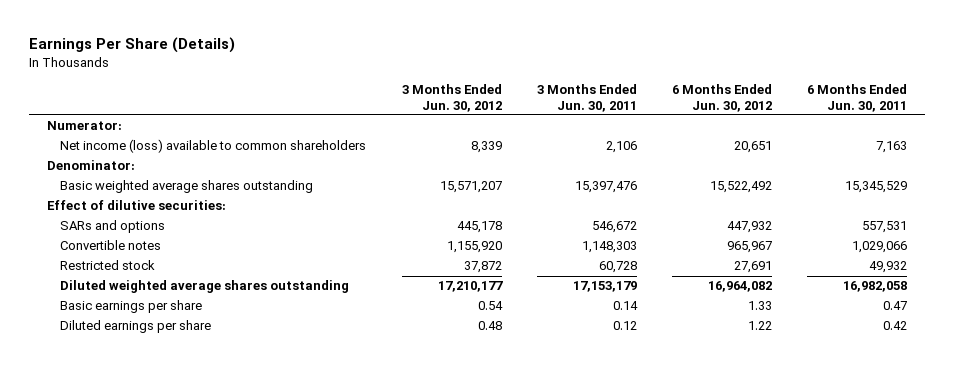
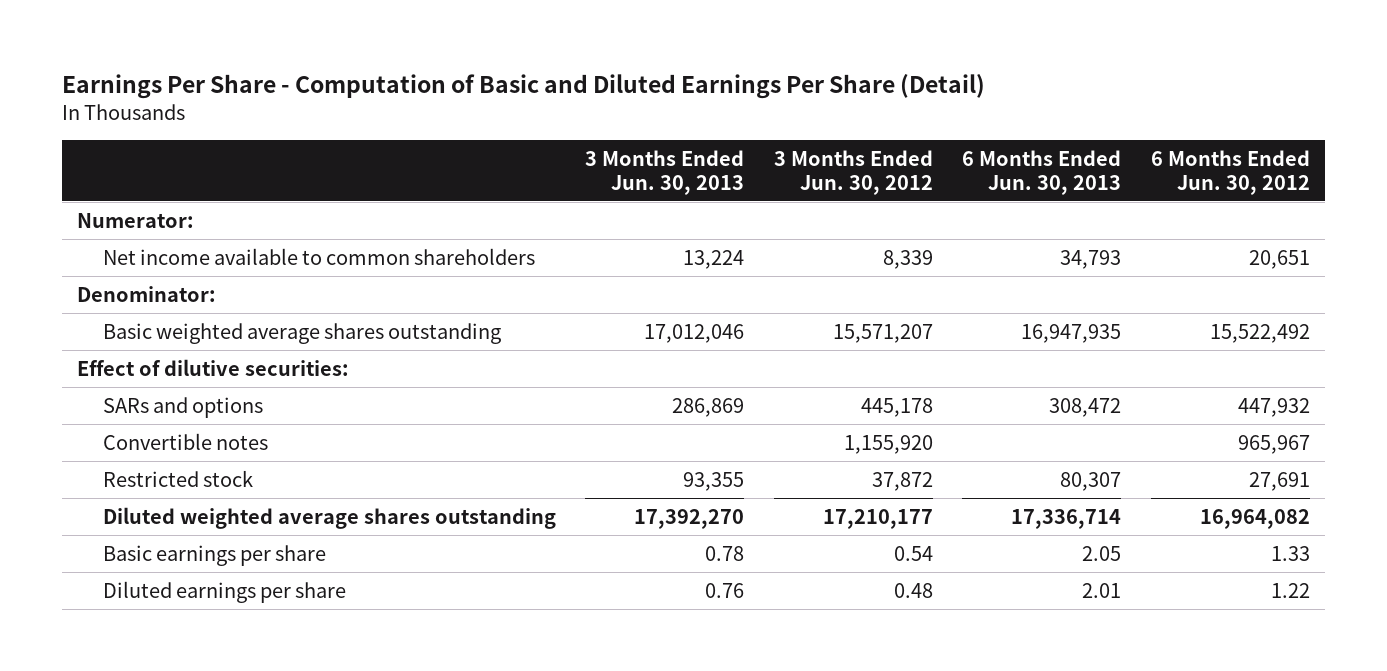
- Earnings Per Share (Details)
+ Earnings Per Share - Computation of Basic and Diluted Earnings Per Share (Detail)
- | 3 Months Ended Jun. 30, 2012 | 3 Months Ended Jun. 30, 2011 | 6 Months Ended Jun. 30, 2012 | 6 Months Ended Jun. 30, 2011
+ | 3 Months Ended Jun. 30, 2013 | 3 Months Ended Jun. 30, 2012 | 6 Months Ended Jun. 30, 2013 | 6 Months Ended Jun. 30, 2012
- Net income (loss) available to common shareholders | 8,339 | 2,106 | 20,651 | 7,163
+ Net income available to common shareholders | 13,224 | 8,339 | 34,793 | 20,651

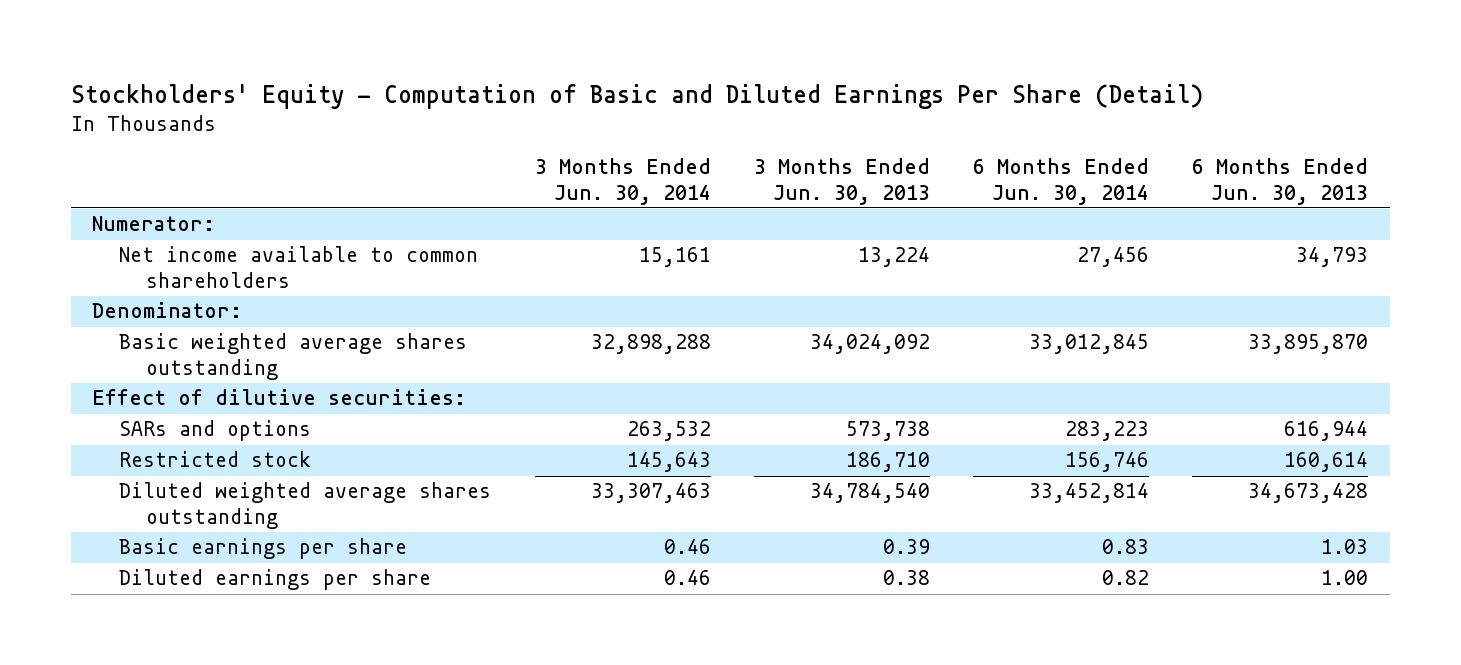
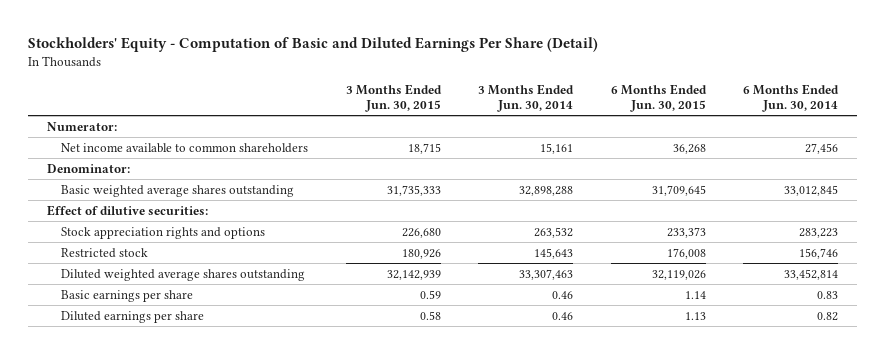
- | 3 Months Ended Jun. 30, 2014 | 3 Months Ended Jun. 30, 2013 | 6 Months Ended Jun. 30, 2014 | 6 Months Ended Jun. 30, 2013
+ | 3 Months Ended Jun. 30, 2015 | 3 Months Ended Jun. 30, 2014 | 6 Months Ended Jun. 30, 2015 | 6 Months Ended Jun. 30, 2014
- SARs and options | 263,532 | 573,738 | 283,223 | 616,944
+ Stock appreciation rights and options | 226,680 | 263,532 | 233,373 | 283,223

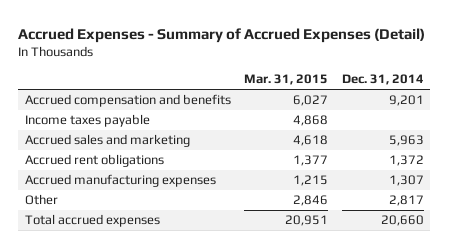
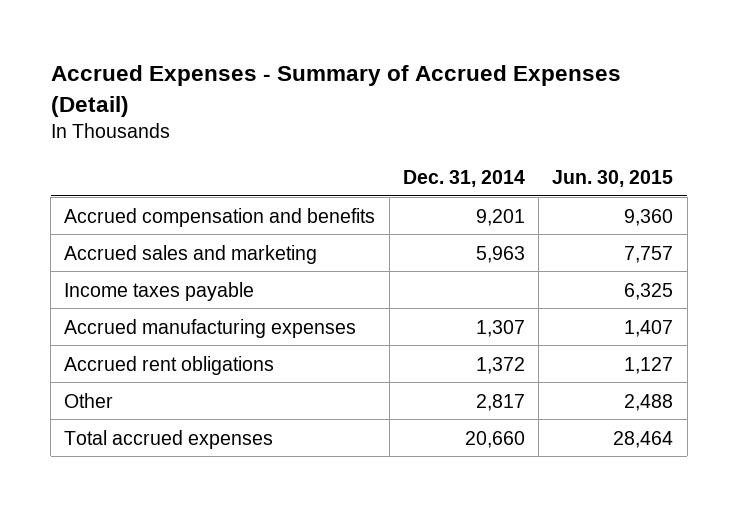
- | Mar. 31, 2015 | Dec. 31, 2014
+ | Dec. 31, 2014 | Jun. 30, 2015
moved down: Income taxes payable | | 6,325
moved down: Accrued rent obligations | 1,372 | 1,127

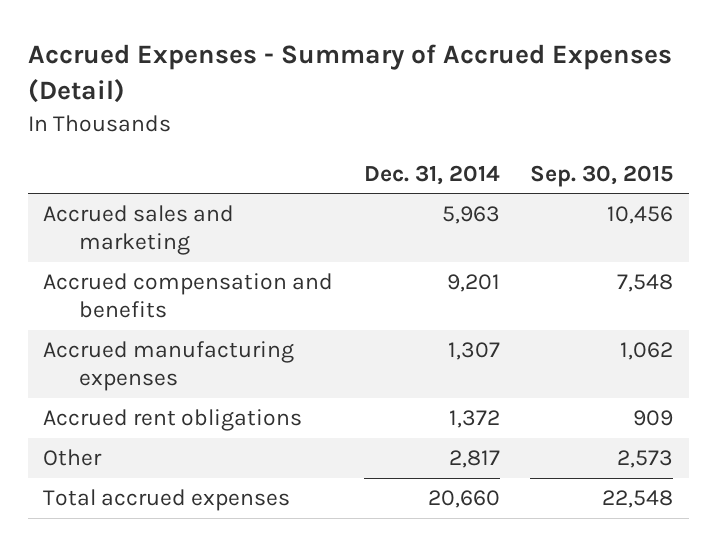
- | Dec. 31, 2014 | Jun. 30, 2015
+ | Dec. 31, 2014 | Sep. 30, 2015
- Income taxes payable | | 6,325
moved down: Accrued compensation and benefits | 9,201 | 7,548

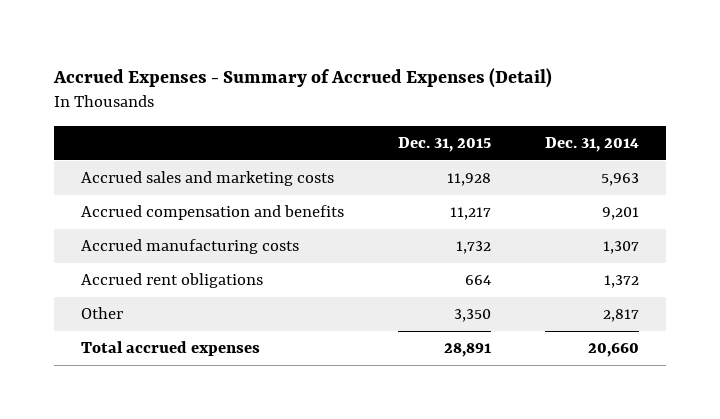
- | Dec. 31, 2014 | Sep. 30, 2015
+ | Dec. 31, 2015 | Dec. 31, 2014
- Accrued sales and marketing | 5,963 | 10,456
+ Accrued sales and marketing costs | 11,928 | 5,963
- Accrued manufacturing expenses | 1,307 | 1,062
+ Accrued manufacturing costs | 1,732 | 1,307

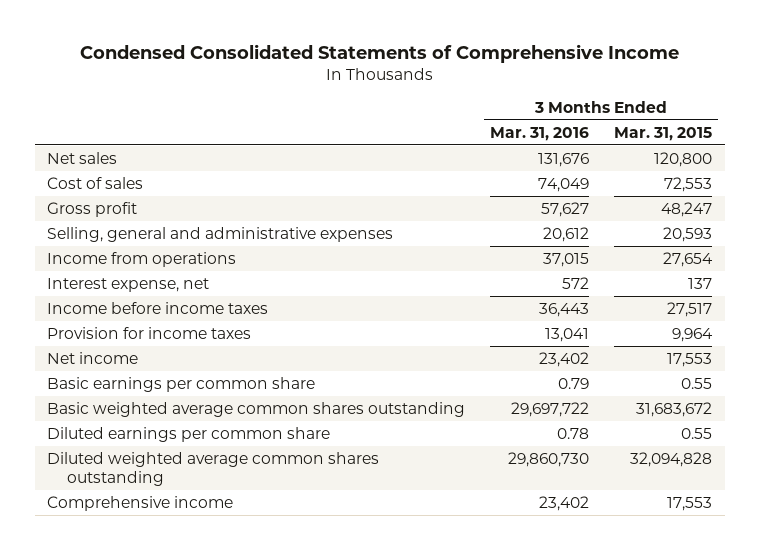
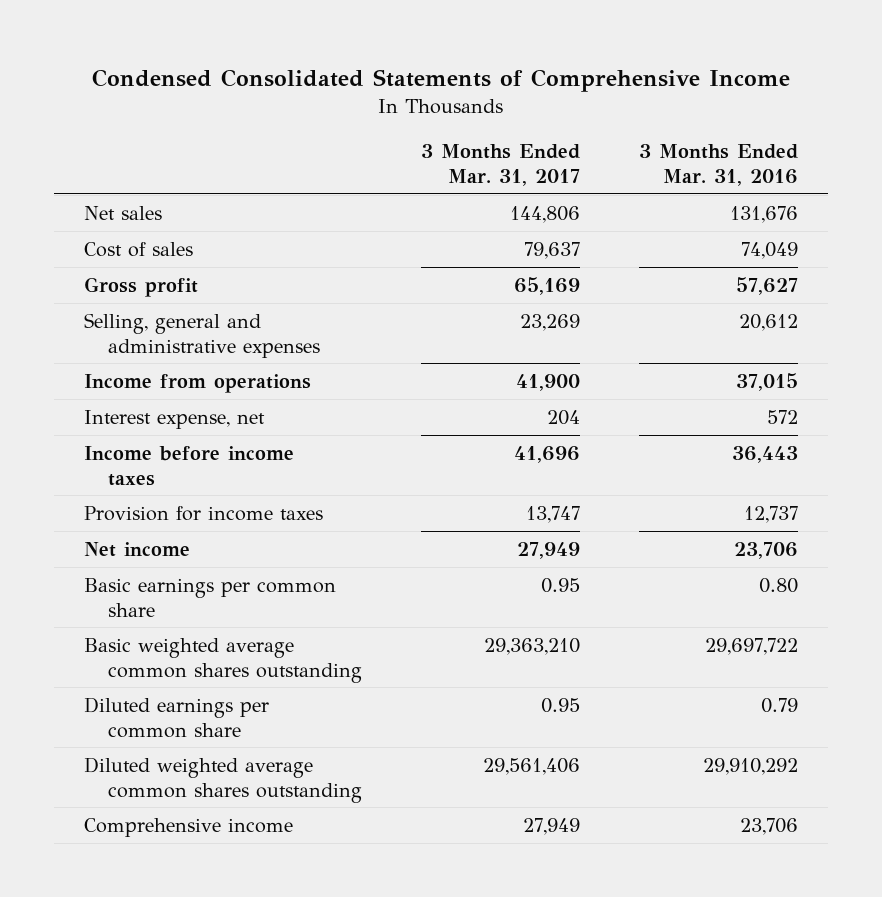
- | 3 Months Ended Mar. 31, 2016 | 3 Months Ended Mar. 31, 2015
+ | 3 Months Ended Mar. 31, 2017 | 3 Months Ended Mar. 31, 2016
- Provision for income taxes | 13,041 | 9,964
- Net income | 23,402 | 17,553
- Basic earnings per common share | 0.79 | 0.55
+ Provision for income taxes | 13,747 | 12,737
+ Net income | 27,949 | 23,706
+ Basic earnings per common share | 0.95 | 0.80
- Diluted earnings per common share | 0.78 | 0.55
- Diluted weighted average common shares outstanding | 29,860,730 | 32,094,828
- Comprehensive income | 23,402 | 17,553
+ Diluted earnings per common share | 0.95 | 0.79
+ Diluted weighted average common shares outstanding | 29,561,406 | 29,910,292
+ Comprehensive income | 27,949 | 23,706

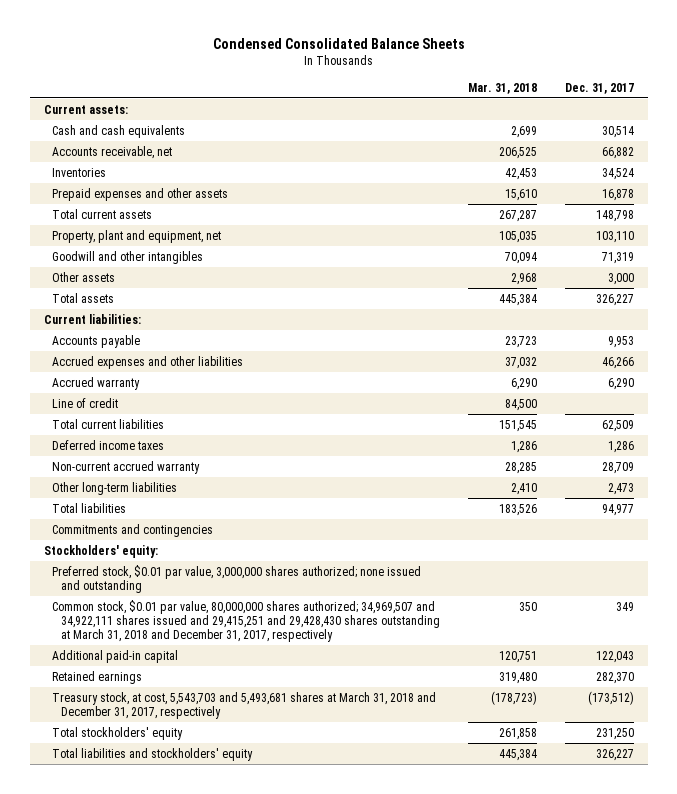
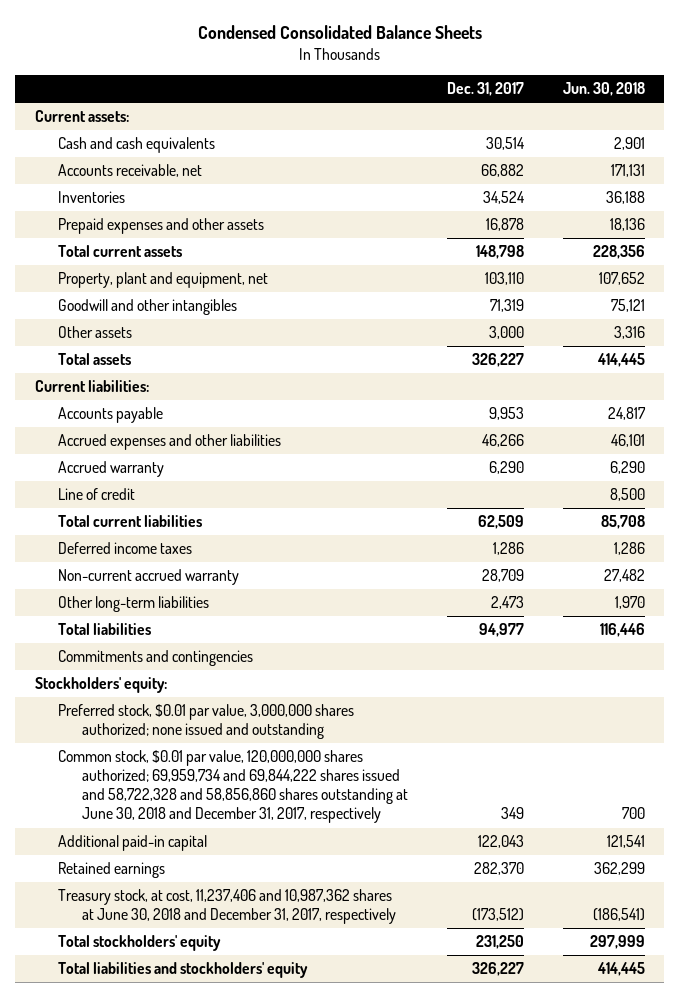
- | Mar. 31, 2018 | Dec. 31, 2017
+ | Dec. 31, 2017 | Jun. 30, 2018
- Common stock, $0.01 par value, 80,000,000 shares authorized; 34,969,507 and 34,922,111 shares issued and 29,415,251 and 29,428,430 shares outstanding at March 31, 2018 and December 31, 2017, respectively | 350 | 349
+ Common stock, $0.01 par value, 120,000,000 shares authorized; 69,959,734 and 69,844,222 shares issued and 58,722,328 and 58,856,860 shares outstanding at June 30, 2018 and December 31, 2017, respectively | 349 | 700
- Treasury stock, at cost, 5,543,703 and 5,493,681 shares at March 31, 2018 and December 31, 2017, respectively | (178,723) | (173,512)
+ Treasury stock, at cost, 11,237,406 and 10,987,362 shares at June 30, 2018 and December 31, 2017, respectively | (173,512) | (186,541)

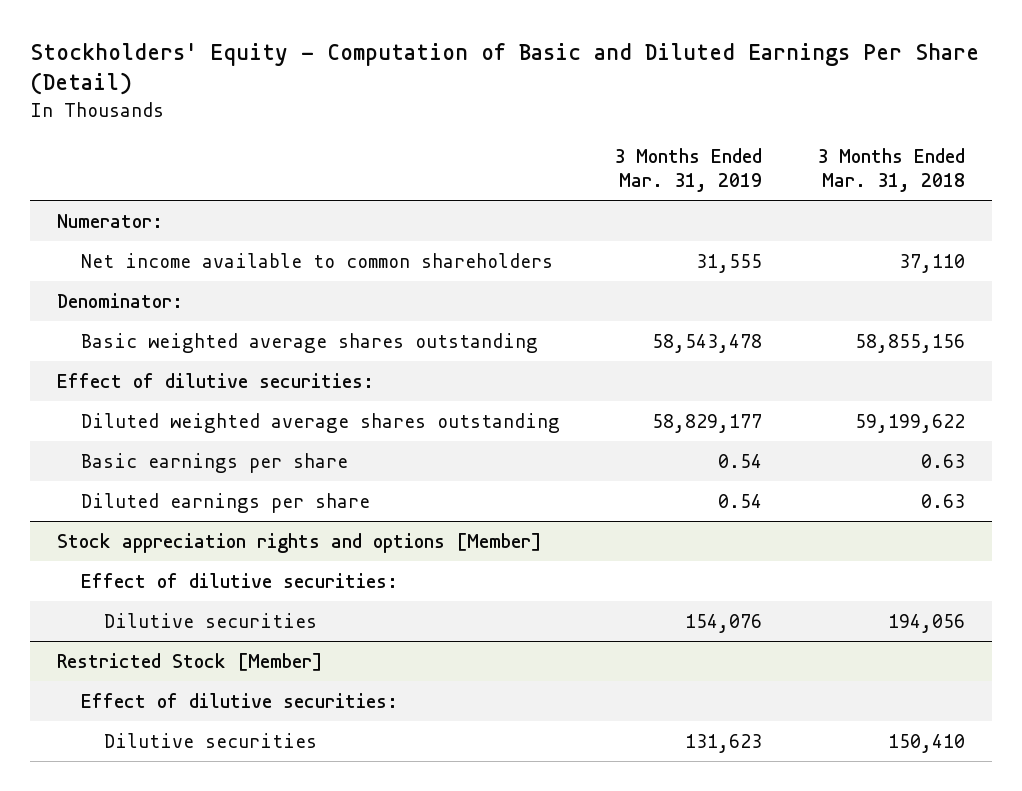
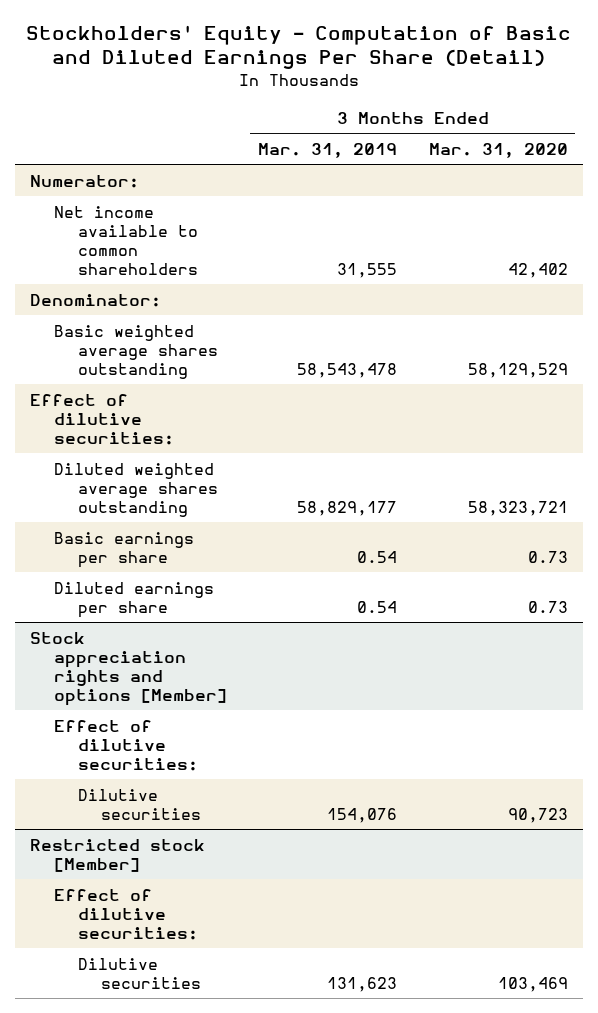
- | 3 Months Ended Mar. 31, 2019 | 3 Months Ended Mar. 31, 2018
+ | 3 Months Ended Mar. 31, 2019 | 3 Months Ended Mar. 31, 2020
- Restricted Stock [Member]
+ Restricted stock [Member]

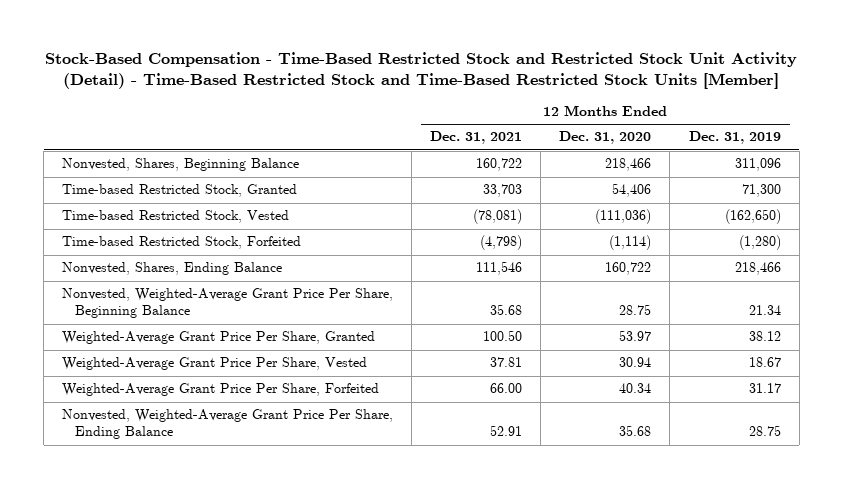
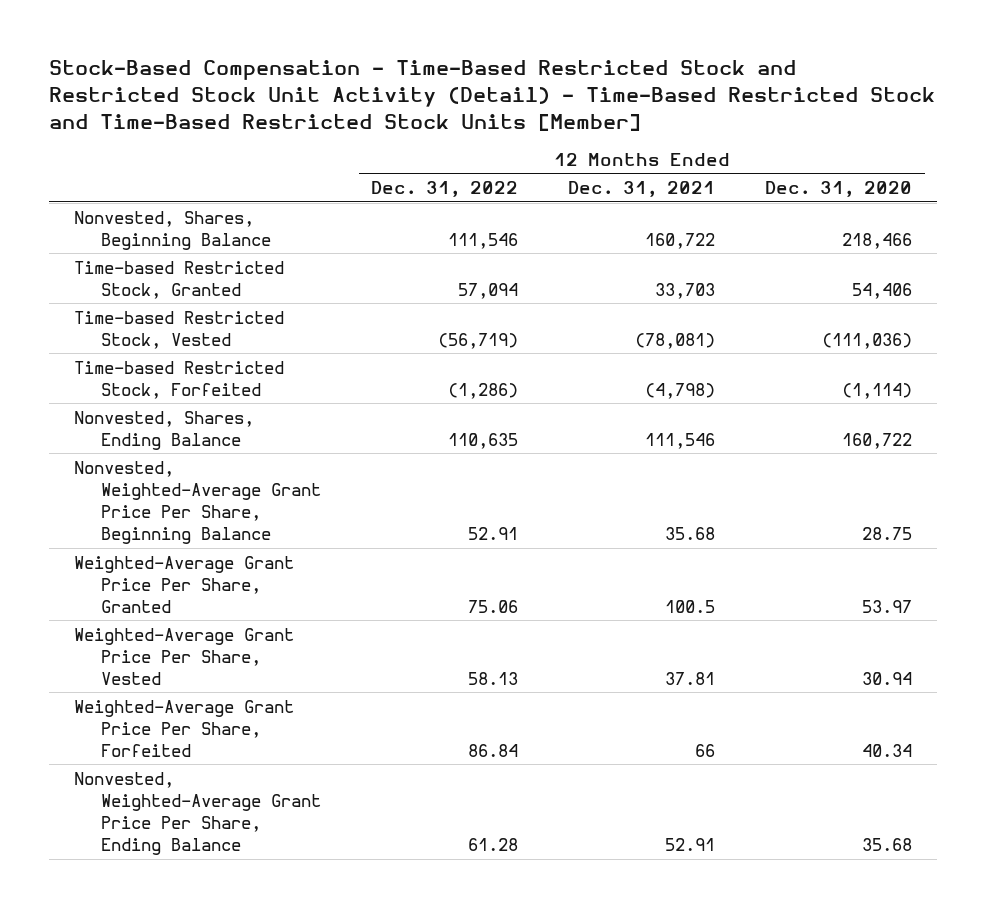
- | 12 Months Ended Dec. 31, 2021 | 12 Months Ended Dec. 31, 2020 | 12 Months Ended Dec. 31, 2019
+ | 12 Months Ended Dec. 31, 2022 | 12 Months Ended Dec. 31, 2021 | 12 Months Ended Dec. 31, 2020
- Weighted-Average Grant Price Per Share, Granted | 100.50 | 53.97 | 38.12
+ Weighted-Average Grant Price Per Share, Granted | 75.06 | 100.5 | 53.97
- Weighted-Average Grant Price Per Share, Forfeited | 66.00 | 40.34 | 31.17
+ Weighted-Average Grant Price Per Share, Forfeited | 86.84 | 66 | 40.34

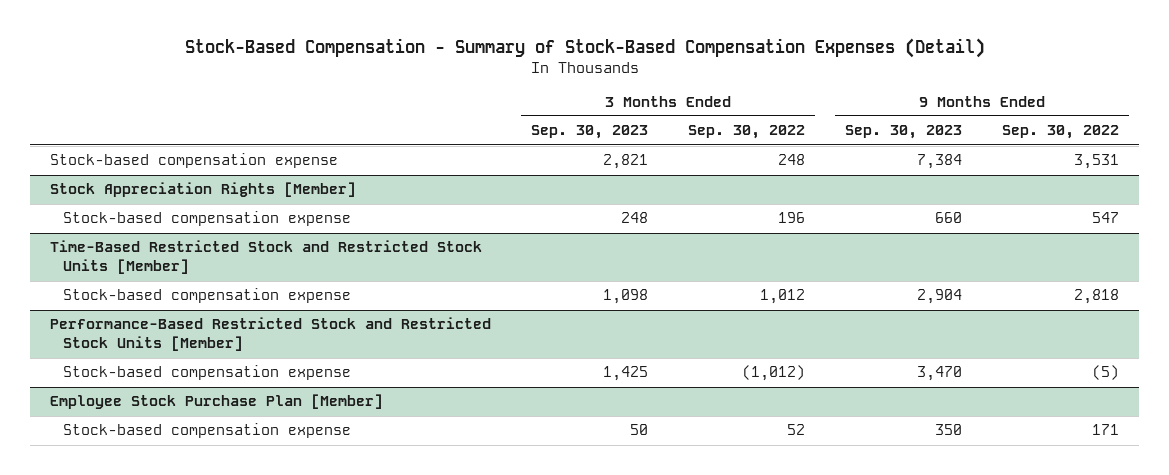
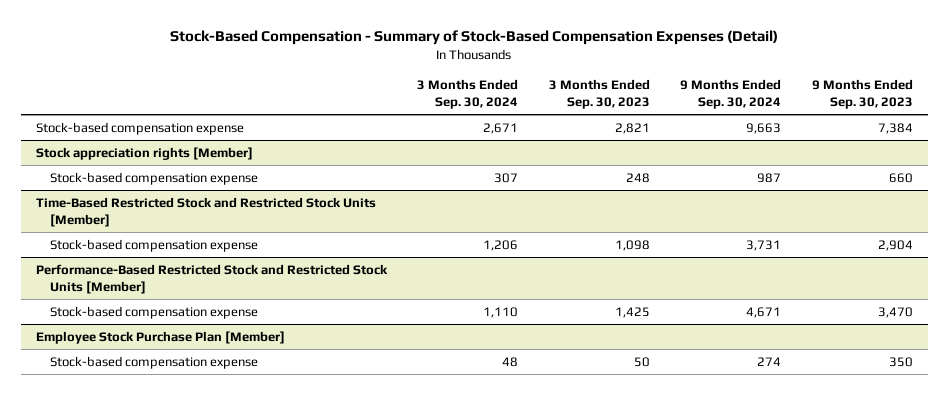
- | 3 Months Ended Sep. 30, 2023 | 3 Months Ended Sep. 30, 2022 | 9 Months Ended Sep. 30, 2023 | 9 Months Ended Sep. 30, 2022
+ | 3 Months Ended Sep. 30, 2024 | 3 Months Ended Sep. 30, 2023 | 9 Months Ended Sep. 30, 2024 | 9 Months Ended Sep. 30, 2023
- Stock Appreciation Rights [Member]
+ Stock appreciation rights [Member]

